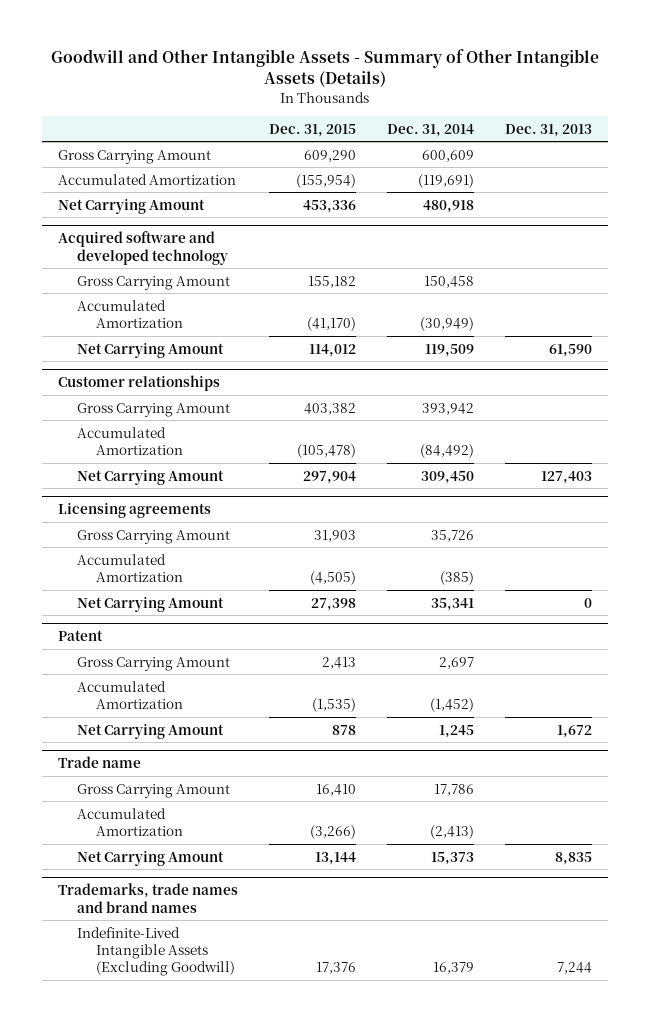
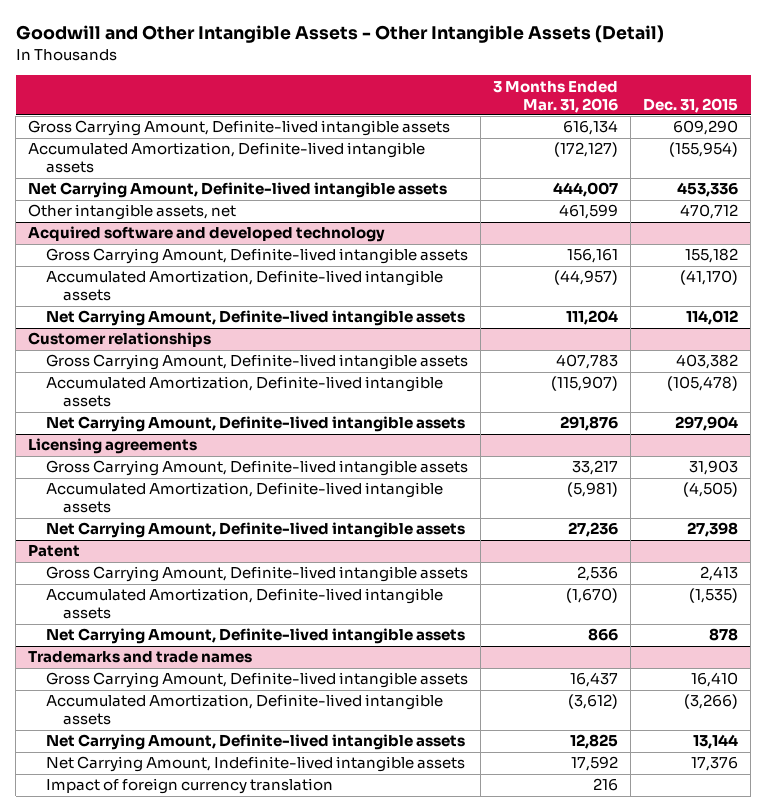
- Goodwill and Other Intangible Assets - Summary of Other Intangible Assets (Details)
+ Goodwill and Other Intangible Assets - Other Intangible Assets (Detail)
- | Dec. 31, 2015 | Dec. 31, 2014 | Dec. 31, 2013
+ | 3 Months Ended Mar. 31, 2016 | Dec. 31, 2015
- Gross Carrying Amount | 609,290 | 600,609 |
- Accumulated Amortization | (155,954) | (119,691) |
- Net Carrying Amount | 453,336 | 480,918 |
+ Gross Carrying Amount, Definite-lived intangible assets | 616,134 | 609,290
+ Accumulated Amortization, Definite-lived intangible assets | (172,127) | (155,954)
+ Net Carrying Amount, Definite-lived intangible assets | 444,007 | 453,336
+ Other intangible assets, net | 461,599 | 470,712
@ Acquired software and developed technology
- Gross Carrying Amount | 155,182 | 150,458 |
- Accumulated Amortization | (41,170) | (30,949) |
- Net Carrying Amount | 114,012 | 119,509 | 61,590
+ Gross Carrying Amount, Definite-lived intangible assets | 156,161 | 155,182
+ Accumulated Amortization, Definite-lived intangible assets | (44,957) | (41,170)
+ Net Carrying Amount, Definite-lived intangible assets | 111,204 | 114,012
@ Customer relationships
- Gross Carrying Amount | 403,382 | 393,942 |
- Accumulated Amortization | (105,478) | (84,492) |
- Net Carrying Amount | 297,904 | 309,450 | 127,403
+ Gross Carrying Amount, Definite-lived intangible assets | 407,783 | 403,382
+ Accumulated Amortization, Definite-lived intangible assets | (115,907) | (105,478)
+ Net Carrying Amount, Definite-lived intangible assets | 291,876 | 297,904
@ Licensing agreements
- Gross Carrying Amount | 31,903 | 35,726 |
- Accumulated Amortization | (4,505) | (385) |
- Net Carrying Amount | 27,398 | 35,341 | 0
+ Gross Carrying Amount, Definite-lived intangible assets | 33,217 | 31,903
+ Accumulated Amortization, Definite-lived intangible assets | (5,981) | (4,505)
+ Net Carrying Amount, Definite-lived intangible assets | 27,236 | 27,398
@ Patent
- Gross Carrying Amount | 2,413 | 2,697 |
- Accumulated Amortization | (1,535) | (1,452) |
- Net Carrying Amount | 878 | 1,245 | 1,672
- Trade name
- Gross Carrying Amount | 16,410 | 17,786 |
- Accumulated Amortization | (3,266) | (2,413) |
- Net Carrying Amount | 13,144 | 15,373 | 8,835
- Trademarks, trade names and brand names
- Indefinite-Lived Intangible Assets (Excluding Goodwill) | 17,376 | 16,379 | 7,244
@ Patent
+ Gross Carrying Amount, Definite-lived intangible assets | 2,536 | 2,413
+ Accumulated Amortization, Definite-lived intangible assets | (1,670) | (1,535)
+ Net Carrying Amount, Definite-lived intangible assets | 866 | 878
+ Trademarks and trade names
+ Gross Carrying Amount, Definite-lived intangible assets | 16,437 | 16,410
+ Accumulated Amortization, Definite-lived intangible assets | (3,612) | (3,266)
+ Net Carrying Amount, Definite-lived intangible assets | 12,825 | 13,144
+ Net Carrying Amount, Indefinite-lived intangible assets | 17,592 | 17,376
+ Impact of foreign currency translation | 216 |

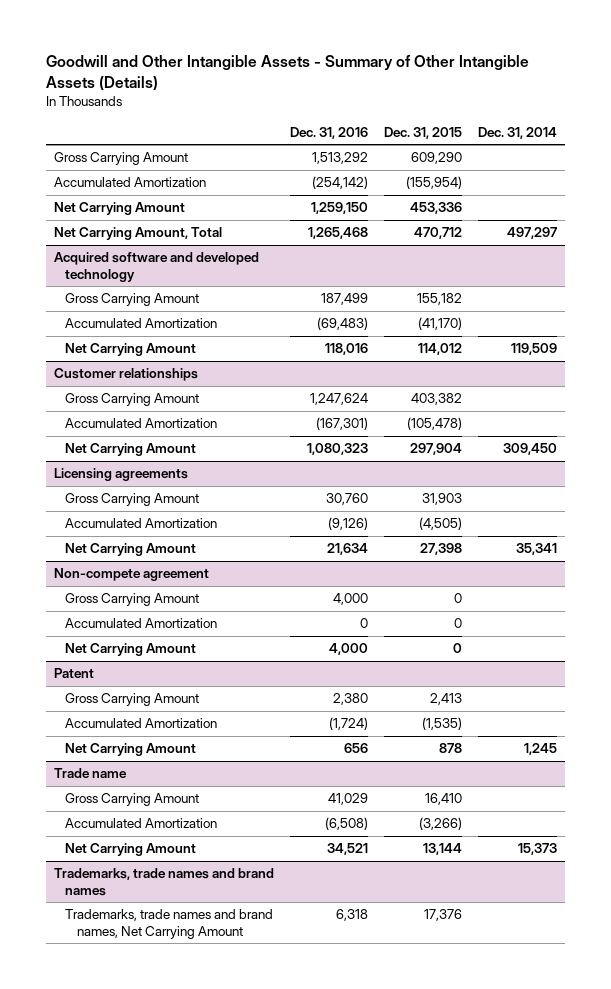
- Goodwill and Other Intangible Assets - Other Intangible Assets (Detail)
+ Goodwill and Other Intangible Assets - Summary of Other Intangible Assets (Details)
- | 3 Months Ended Mar. 31, 2016 | Dec. 31, 2015
+ | Dec. 31, 2016 | Dec. 31, 2015 | Dec. 31, 2014
- Gross Carrying Amount, Definite-lived intangible assets | 616,134 | 609,290
- Accumulated Amortization, Definite-lived intangible assets | (172,127) | (155,954)
- Net Carrying Amount, Definite-lived intangible assets | 444,007 | 453,336
- Other intangible assets, net | 461,599 | 470,712
+ Gross Carrying Amount | 1,513,292 | 609,290 |
+ Accumulated Amortization | (254,142) | (155,954) |
+ Net Carrying Amount | 1,259,150 | 453,336 |
+ Net Carrying Amount, Total | 1,265,468 | 470,712 | 497,297
@ Acquired software and developed technology
- Gross Carrying Amount, Definite-lived intangible assets | 156,161 | 155,182
- Accumulated Amortization, Definite-lived intangible assets | (44,957) | (41,170)
- Net Carrying Amount, Definite-lived intangible assets | 111,204 | 114,012
+ Gross Carrying Amount | 187,499 | 155,182 |
+ Accumulated Amortization | (69,483) | (41,170) |
+ Net Carrying Amount | 118,016 | 114,012 | 119,509
@ Customer relationships
- Gross Carrying Amount, Definite-lived intangible assets | 407,783 | 403,382
- Accumulated Amortization, Definite-lived intangible assets | (115,907) | (105,478)
- Net Carrying Amount, Definite-lived intangible assets | 291,876 | 297,904
+ Gross Carrying Amount | 1,247,624 | 403,382 |
+ Accumulated Amortization | (167,301) | (105,478) |
+ Net Carrying Amount | 1,080,323 | 297,904 | 309,450
@ Licensing agreements
- Gross Carrying Amount, Definite-lived intangible assets | 33,217 | 31,903
- Accumulated Amortization, Definite-lived intangible assets | (5,981) | (4,505)
- Net Carrying Amount, Definite-lived intangible assets | 27,236 | 27,398
+ Gross Carrying Amount | 30,760 | 31,903 |
+ Accumulated Amortization | (9,126) | (4,505) |
+ Net Carrying Amount | 21,634 | 27,398 | 35,341
+ Non-compete agreement
+ Gross Carrying Amount | 4,000 | 0 |
+ Accumulated Amortization | 0 | 0 |
+ Net Carrying Amount | 4,000 | 0 |
@ Patent
- Gross Carrying Amount, Definite-lived intangible assets | 2,536 | 2,413
- Accumulated Amortization, Definite-lived intangible assets | (1,670) | (1,535)
- Net Carrying Amount, Definite-lived intangible assets | 866 | 878
- Trademarks and trade names
- Gross Carrying Amount, Definite-lived intangible assets | 16,437 | 16,410
- Accumulated Amortization, Definite-lived intangible assets | (3,612) | (3,266)
- Net Carrying Amount, Definite-lived intangible assets | 12,825 | 13,144
- Net Carrying Amount, Indefinite-lived intangible assets | 17,592 | 17,376
- Impact of foreign currency translation | 216 |
@ Patent
+ Gross Carrying Amount | 2,380 | 2,413 |
+ Accumulated Amortization | (1,724) | (1,535) |
+ Net Carrying Amount | 656 | 878 | 1,245
+ Trade name
+ Gross Carrying Amount | 41,029 | 16,410 |
+ Accumulated Amortization | (6,508) | (3,266) |
+ Net Carrying Amount | 34,521 | 13,144 | 15,373
+ Trademarks, trade names and brand names
+ Trademarks, trade names and brand names, Net Carrying Amount | 6,318 | 17,376 |

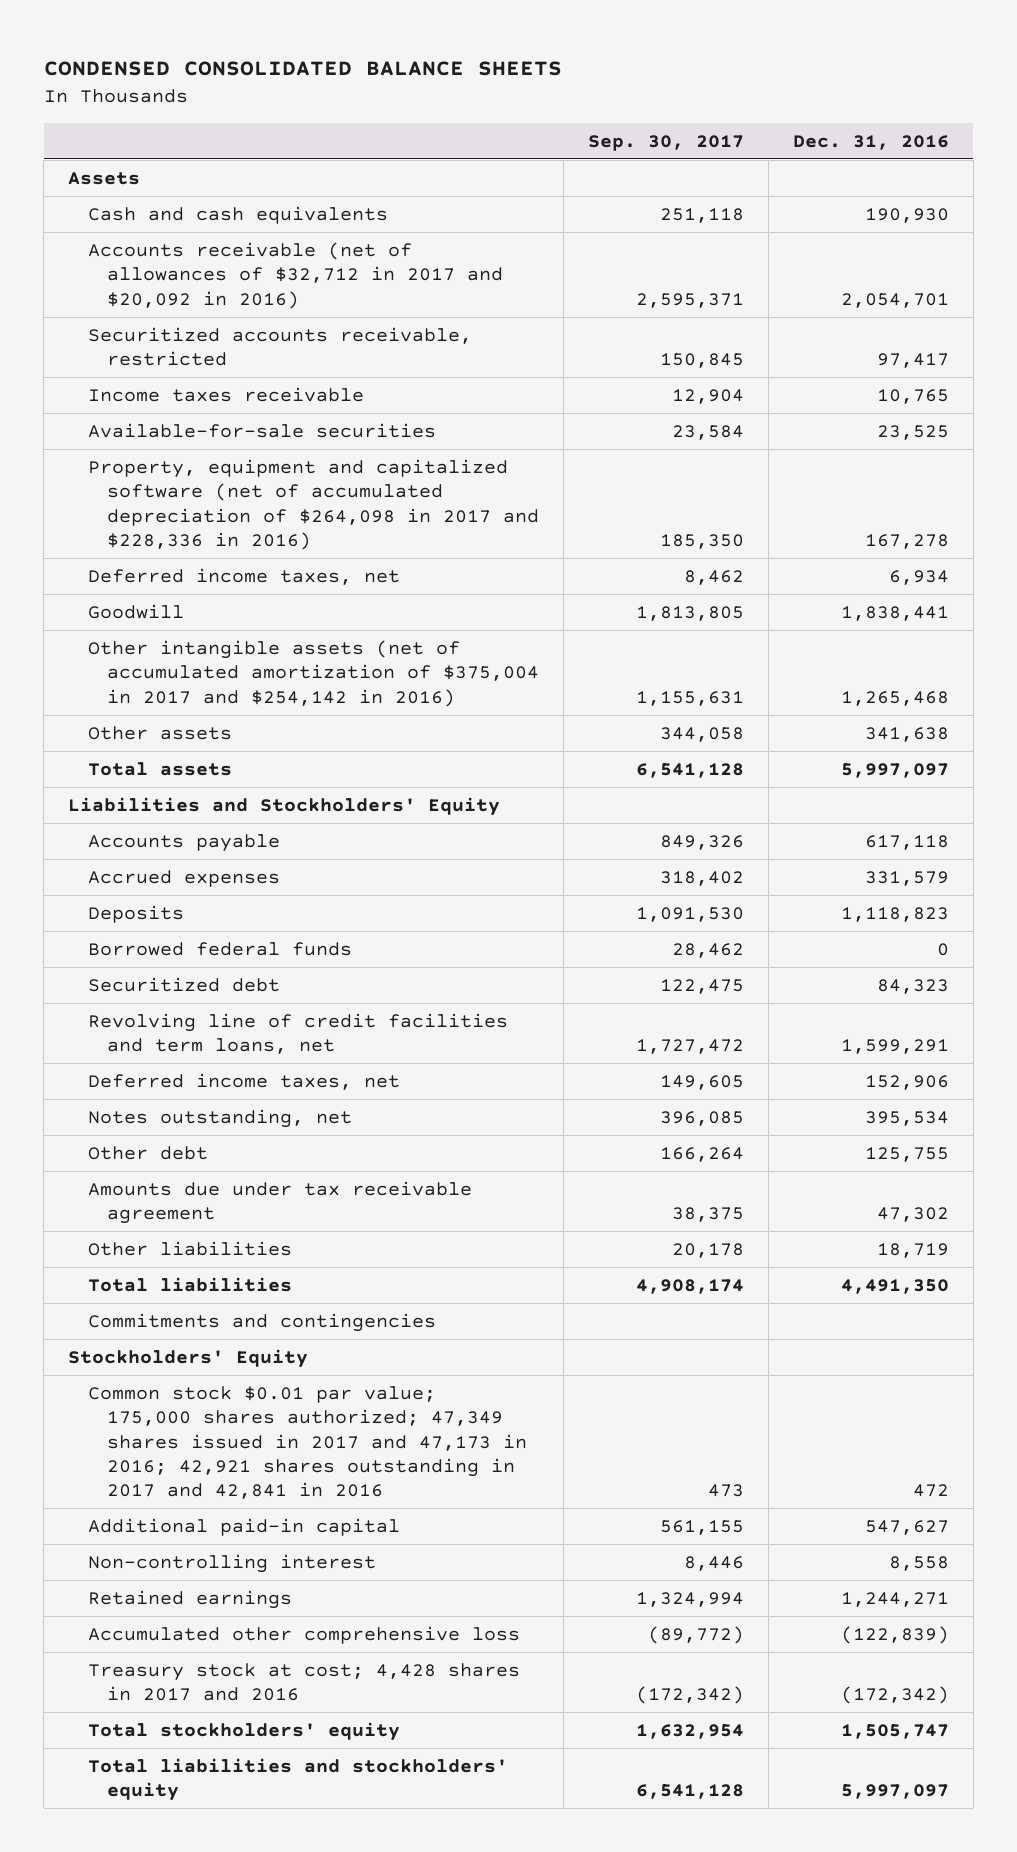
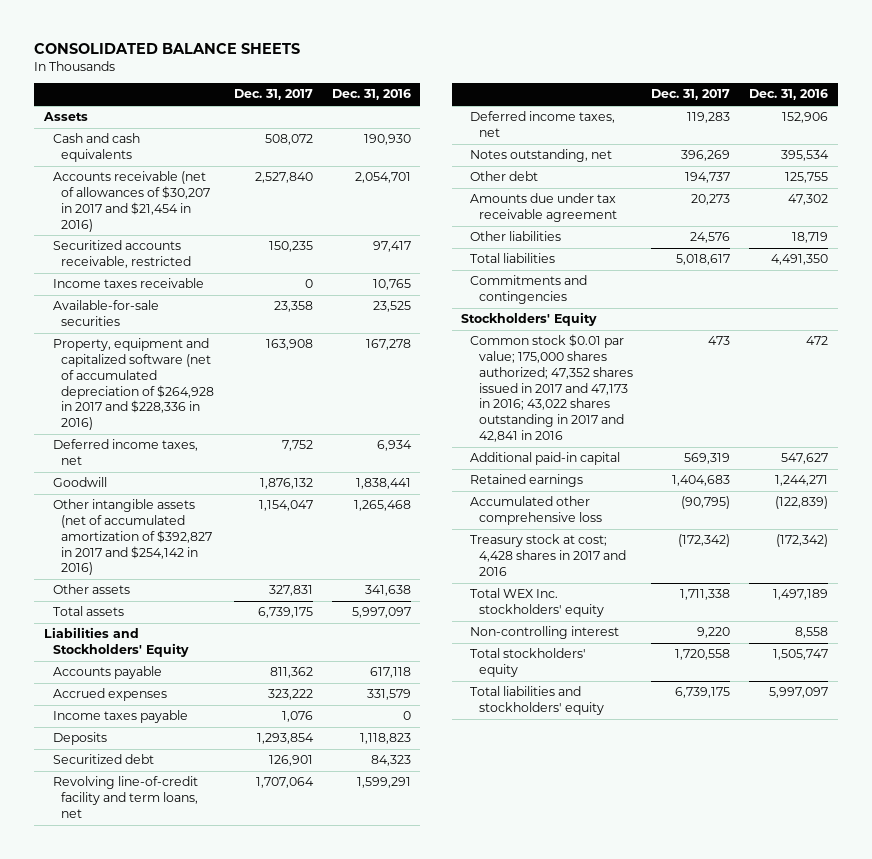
- CONDENSED CONSOLIDATED BALANCE SHEETS
+ CONSOLIDATED BALANCE SHEETS
- | Sep. 30, 2017 | Dec. 31, 2016
+ | Dec. 31, 2017 | Dec. 31, 2016
- Accounts receivable (net of allowances of $32,712 in 2017 and $20,092 in 2016) | 2,595,371 | 2,054,701
+ Accounts receivable (net of allowances of $30,207 in 2017 and $21,454 in 2016) | 2,527,840 | 2,054,701
- Property, equipment and capitalized software (net of accumulated depreciation of $264,098 in 2017 and $228,336 in 2016) | 185,350 | 167,278
+ Property, equipment and capitalized software (net of accumulated depreciation of $264,928 in 2017 and $228,336 in 2016) | 163,908 | 167,278
- Other intangible assets (net of accumulated amortization of $375,004 in 2017 and $254,142 in 2016) | 1,155,631 | 1,265,468
+ Other intangible assets (net of accumulated amortization of $392,827 in 2017 and $254,142 in 2016) | 1,154,047 | 1,265,468
+ Income taxes payable | 1,076 | 0
- Borrowed federal funds | 28,462 | 0
- Revolving line of credit facilities and term loans, net | 1,727,472 | 1,599,291
+ Revolving line-of-credit facility and term loans, net | 1,707,064 | 1,599,291
- Common stock $0.01 par value; 175,000 shares authorized; 47,349 shares issued in 2017 and 47,173 in 2016; 42,921 shares outstanding in 2017 and 42,841 in 2016 | 473 | 472
+ Common stock $0.01 par value; 175,000 shares authorized; 47,352 shares issued in 2017 and 47,173 in 2016; 43,022 shares outstanding in 2017 and 42,841 in 2016 | 473 | 472
+ Total WEX Inc. stockholders' equity | 1,711,338 | 1,497,189
moved down: Non-controlling interest | 9,220 | 8,558

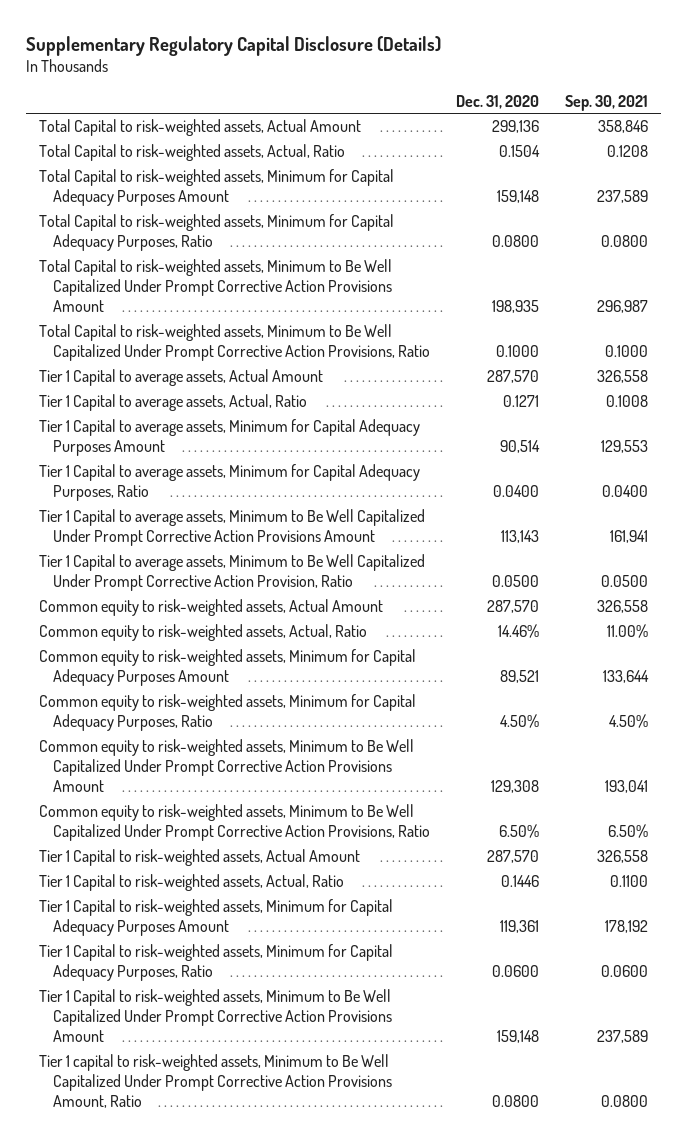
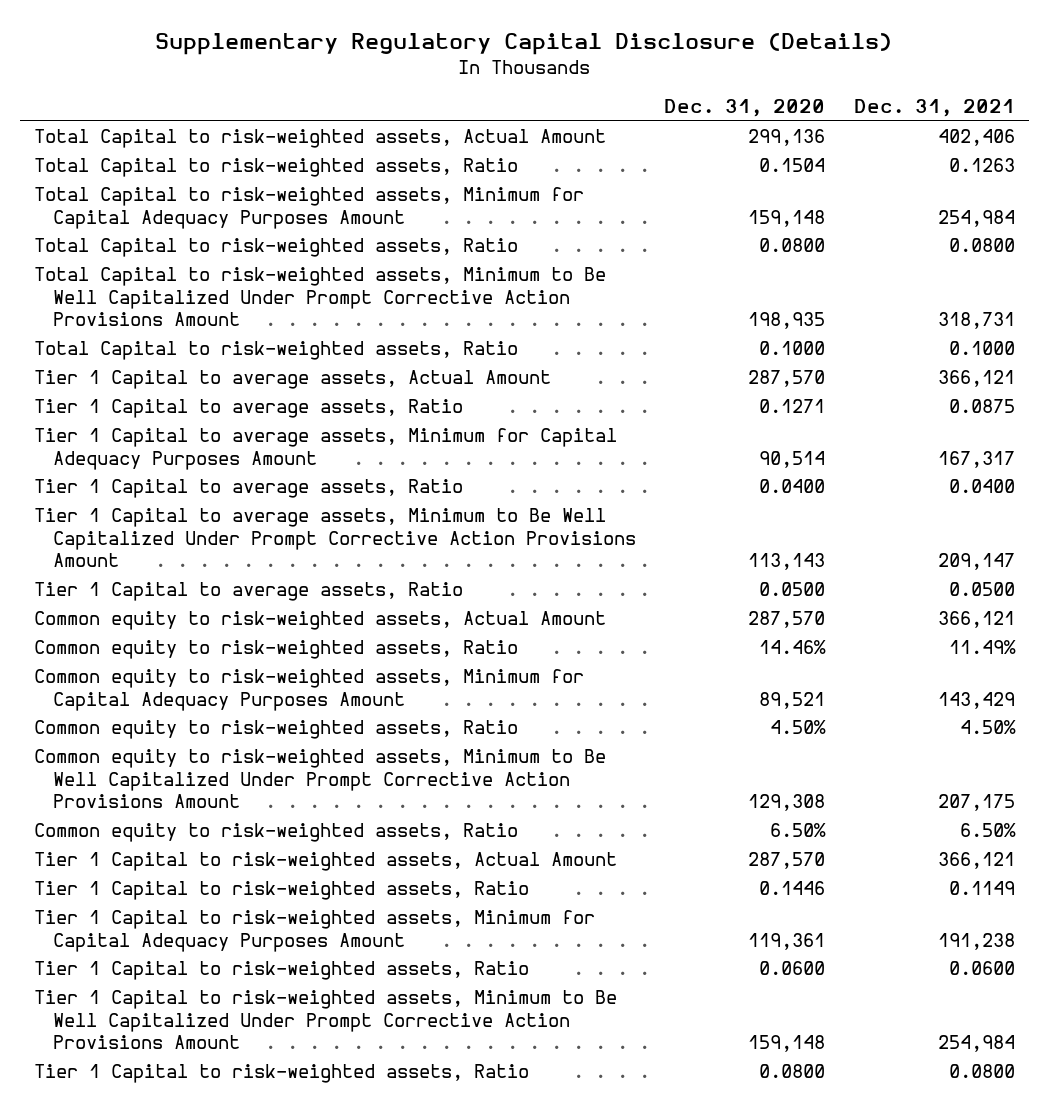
- | Dec. 31, 2020 | Sep. 30, 2021
+ | Dec. 31, 2020 | Dec. 31, 2021
- Total Capital to risk-weighted assets, Actual, Ratio | 0.1504 | 0.1208
+ Total Capital to risk-weighted assets, Ratio | 0.1504 | 0.1263
- Total Capital to risk-weighted assets, Minimum for Capital Adequacy Purposes, Ratio | 0.0800 | 0.0800
+ Total Capital to risk-weighted assets, Ratio | 0.0800 | 0.0800
- Total Capital to risk-weighted assets, Minimum to Be Well Capitalized Under Prompt Corrective Action Provisions, Ratio | 0.1000 | 0.1000
+ Total Capital to risk-weighted assets, Ratio | 0.1000 | 0.1000
- Tier 1 Capital to average assets, Actual, Ratio | 0.1271 | 0.1008
+ Tier 1 Capital to average assets, Ratio | 0.1271 | 0.0875
- Tier 1 Capital to average assets, Minimum for Capital Adequacy Purposes, Ratio | 0.0400 | 0.0400
+ Tier 1 Capital to average assets, Ratio | 0.0400 | 0.0400
- Tier 1 Capital to average assets, Minimum to Be Well Capitalized Under Prompt Corrective Action Provision, Ratio | 0.0500 | 0.0500
+ Tier 1 Capital to average assets, Ratio | 0.0500 | 0.0500
- Common equity to risk-weighted assets, Actual, Ratio | 14.46% | 11.00%
+ Common equity to risk-weighted assets, Ratio | 14.46% | 11.49%
- Common equity to risk-weighted assets, Minimum for Capital Adequacy Purposes, Ratio | 4.50% | 4.50%
+ Common equity to risk-weighted assets, Ratio | 4.50% | 4.50%
- Common equity to risk-weighted assets, Minimum to Be Well Capitalized Under Prompt Corrective Action Provisions, Ratio | 6.50% | 6.50%
+ Common equity to risk-weighted assets, Ratio | 6.50% | 6.50%
- Tier 1 Capital to risk-weighted assets, Actual, Ratio | 0.1446 | 0.1100
+ Tier 1 Capital to risk-weighted assets, Ratio | 0.1446 | 0.1149
- Tier 1 Capital to risk-weighted assets, Minimum for Capital Adequacy Purposes, Ratio | 0.0600 | 0.0600
+ Tier 1 Capital to risk-weighted assets, Ratio | 0.0600 | 0.0600
- Tier 1 capital to risk-weighted assets, Minimum to Be Well Capitalized Under Prompt Corrective Action Provisions Amount, Ratio | 0.0800 | 0.0800
+ Tier 1 Capital to risk-weighted assets, Ratio | 0.0800 | 0.0800

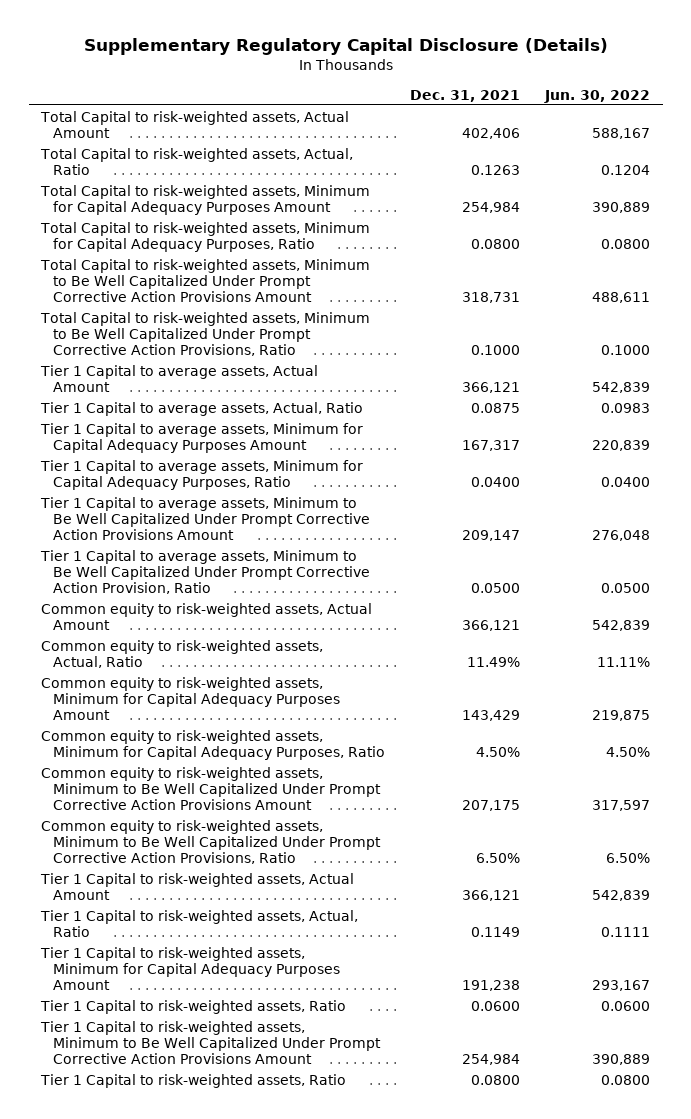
- | Dec. 31, 2020 | Dec. 31, 2021
+ | Dec. 31, 2021 | Jun. 30, 2022
- Total Capital to risk-weighted assets, Ratio | 0.1504 | 0.1263
+ Total Capital to risk-weighted assets, Actual, Ratio | 0.1263 | 0.1204
- Total Capital to risk-weighted assets, Ratio | 0.0800 | 0.0800
+ Total Capital to risk-weighted assets, Minimum for Capital Adequacy Purposes, Ratio | 0.0800 | 0.0800
- Total Capital to risk-weighted assets, Ratio | 0.1000 | 0.1000
+ Total Capital to risk-weighted assets, Minimum to Be Well Capitalized Under Prompt Corrective Action Provisions, Ratio | 0.1000 | 0.1000
- Tier 1 Capital to average assets, Ratio | 0.1271 | 0.0875
+ Tier 1 Capital to average assets, Actual, Ratio | 0.0875 | 0.0983
- Tier 1 Capital to average assets, Ratio | 0.0400 | 0.0400
+ Tier 1 Capital to average assets, Minimum for Capital Adequacy Purposes, Ratio | 0.0400 | 0.0400
- Tier 1 Capital to average assets, Ratio | 0.0500 | 0.0500
+ Tier 1 Capital to average assets, Minimum to Be Well Capitalized Under Prompt Corrective Action Provision, Ratio | 0.0500 | 0.0500
- Common equity to risk-weighted assets, Ratio | 14.46% | 11.49%
+ Common equity to risk-weighted assets, Actual, Ratio | 11.49% | 11.11%
- Common equity to risk-weighted assets, Ratio | 4.50% | 4.50%
+ Common equity to risk-weighted assets, Minimum for Capital Adequacy Purposes, Ratio | 4.50% | 4.50%
- Common equity to risk-weighted assets, Ratio | 6.50% | 6.50%
+ Common equity to risk-weighted assets, Minimum to Be Well Capitalized Under Prompt Corrective Action Provisions, Ratio | 6.50% | 6.50%
- Tier 1 Capital to risk-weighted assets, Ratio | 0.1446 | 0.1149
+ Tier 1 Capital to risk-weighted assets, Actual, Ratio | 0.1149 | 0.1111

